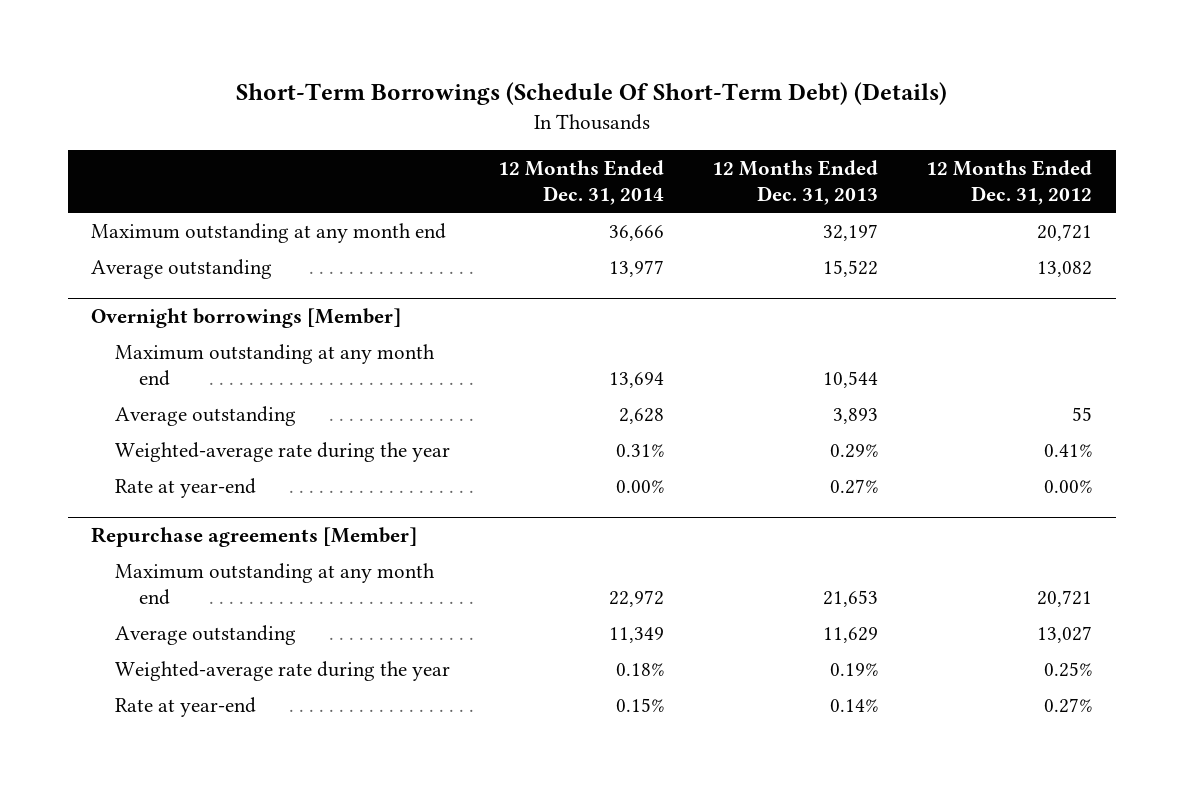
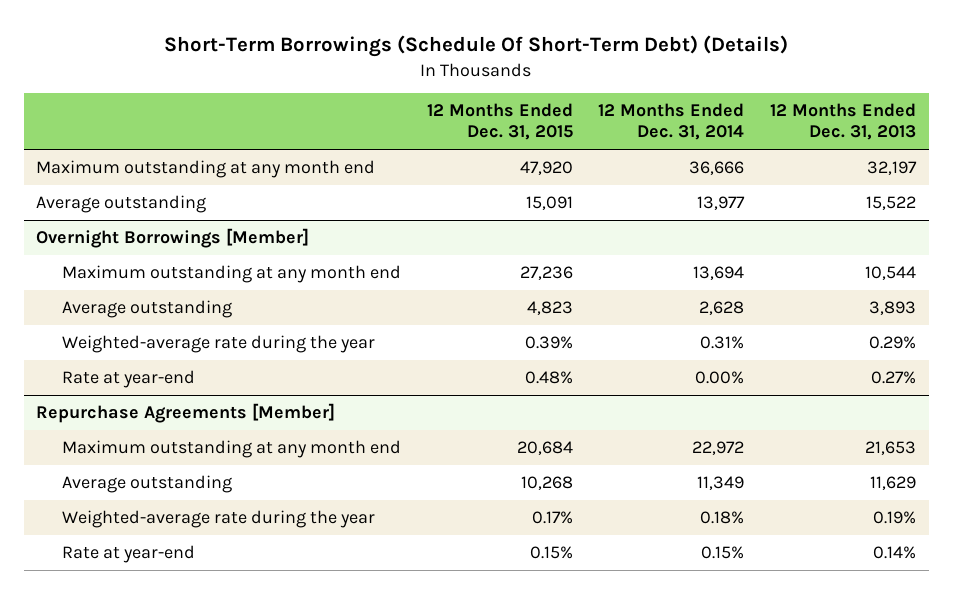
- | 12 Months Ended Dec. 31, 2014 | 12 Months Ended Dec. 31, 2013 | 12 Months Ended Dec. 31, 2012
+ | 12 Months Ended Dec. 31, 2015 | 12 Months Ended Dec. 31, 2014 | 12 Months Ended Dec. 31, 2013
- Overnight borrowings [Member]
+ Overnight Borrowings [Member]
- Repurchase agreements [Member]
+ Repurchase Agreements [Member]

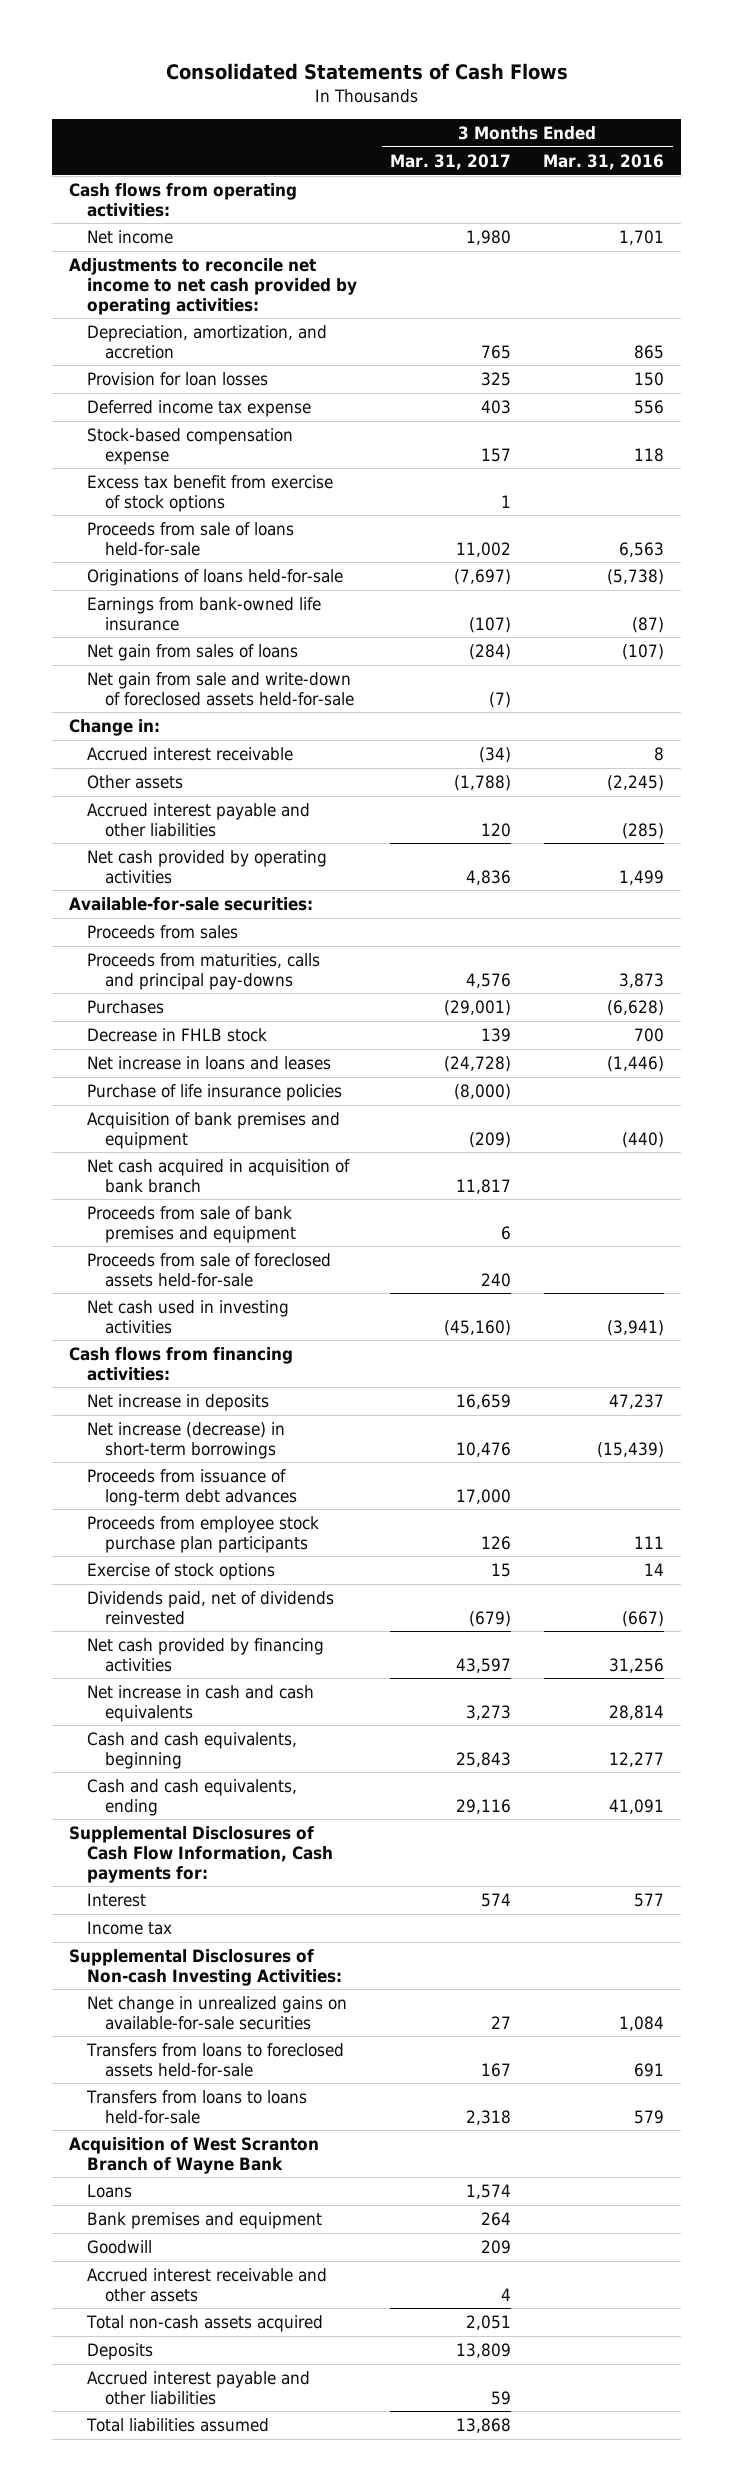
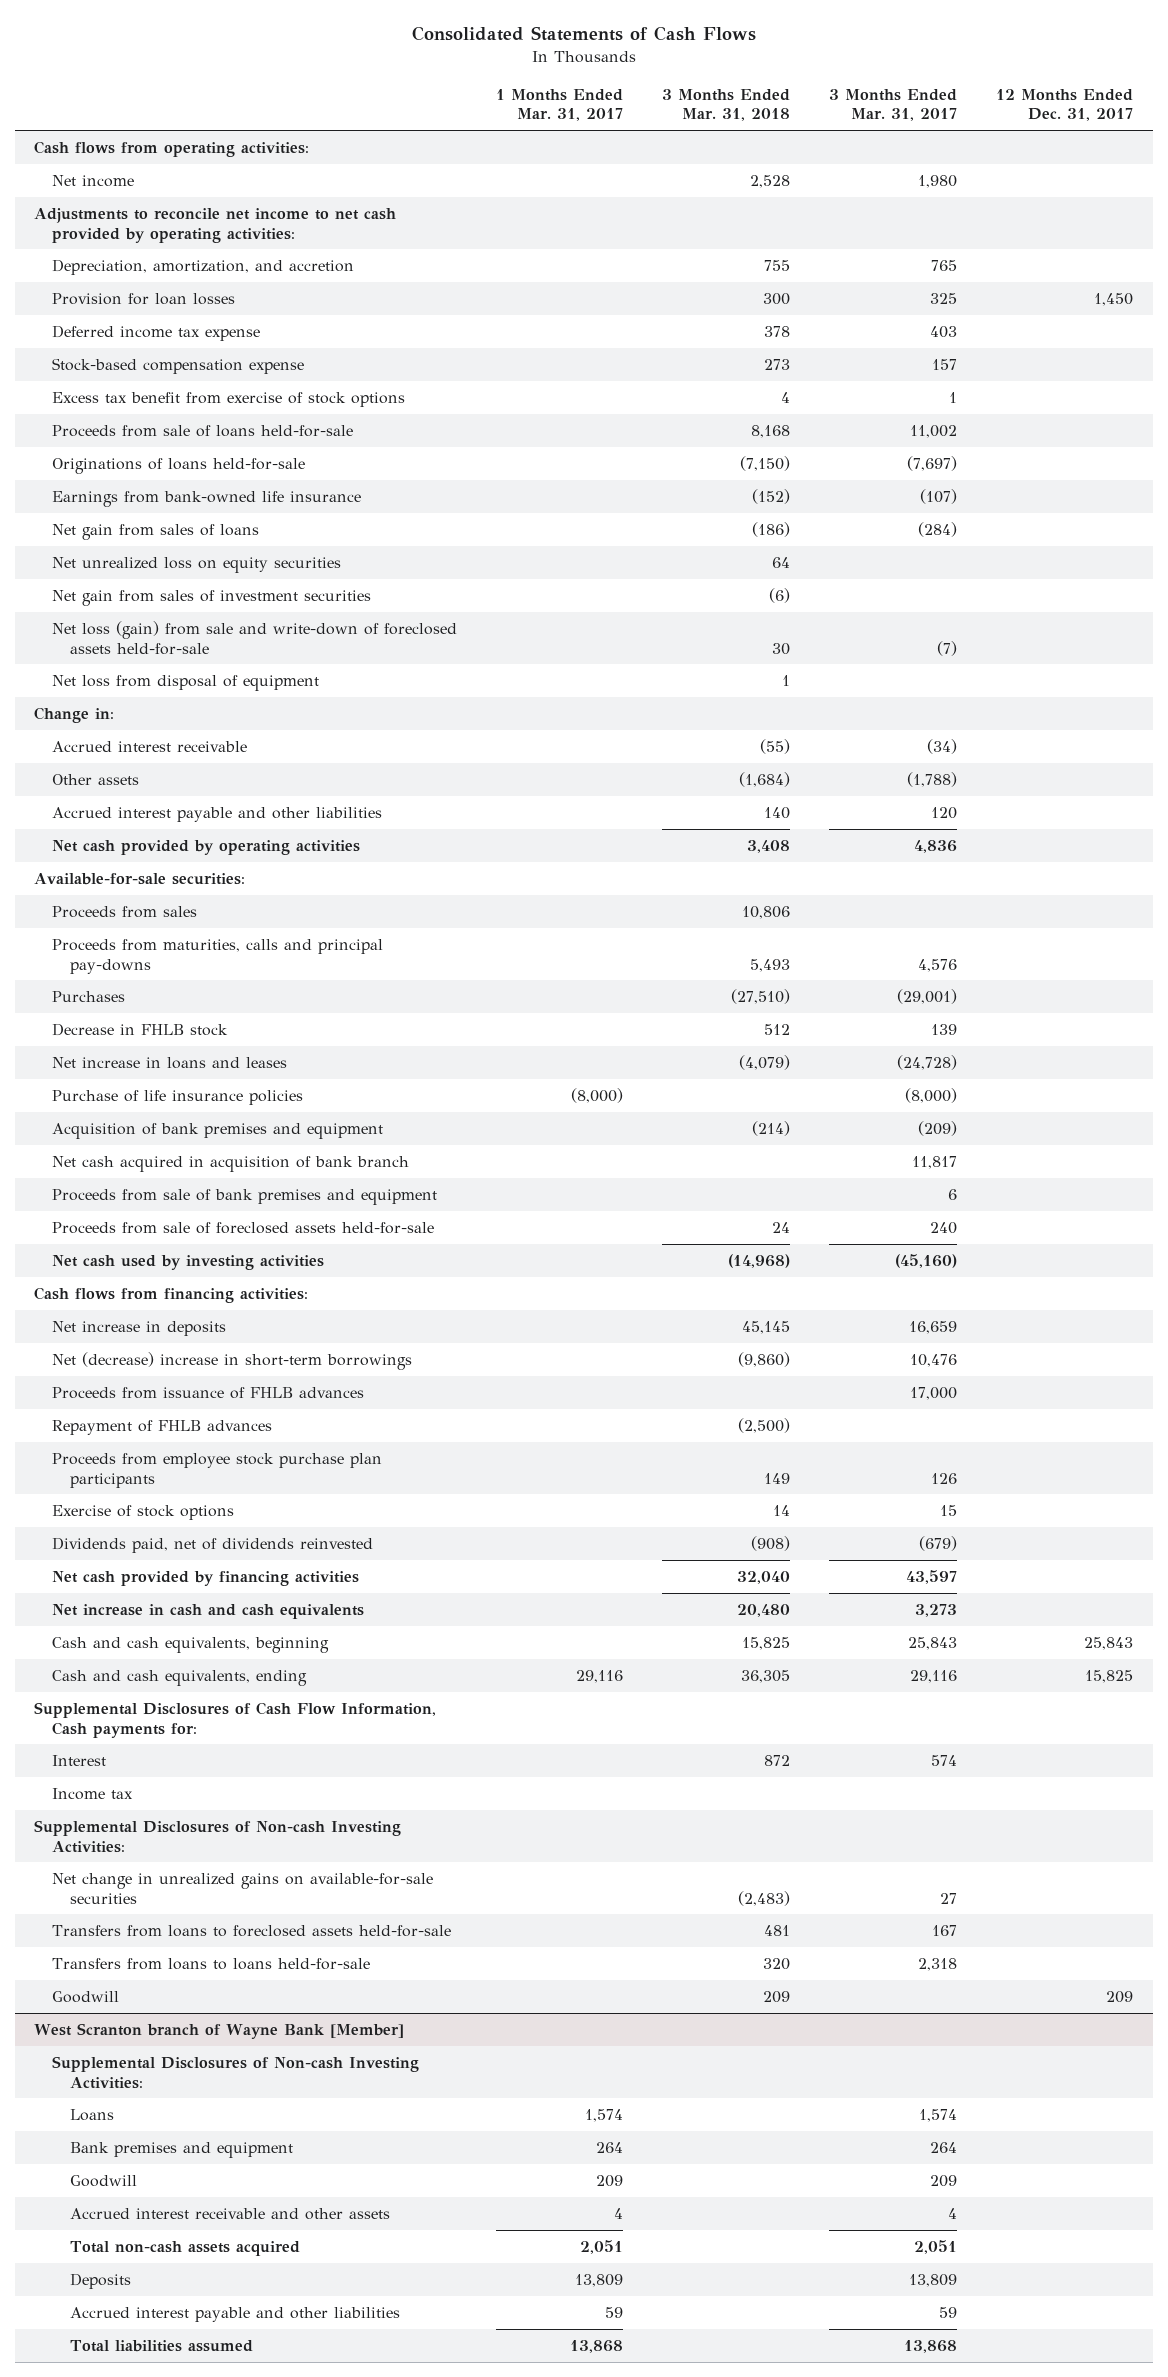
- | 3 Months Ended Mar. 31, 2017 | 3 Months Ended Mar. 31, 2016
+ | 1 Months Ended Mar. 31, 2017 | 3 Months Ended Mar. 31, 2018 | 3 Months Ended Mar. 31, 2017 | 12 Months Ended Dec. 31, 2017
- Net gain from sale and write-down of foreclosed assets held-for-sale | (7) |
+ Net unrealized loss on equity securities | | 64 | |
+ Net gain from sales of investment securities | | (6) | |
+ Net loss (gain) from sale and write-down of foreclosed assets held-for-sale | | 30 | (7) |
+ Net loss from disposal of equipment | | 1 | |
- Net cash used in investing activities | (45,160) | (3,941)
+ Net cash used by investing activities | | (14,968) | (45,160) |
- Net increase (decrease) in short-term borrowings | 10,476 | (15,439)
- Proceeds from issuance of long-term debt advances | 17,000 |
+ Net (decrease) increase in short-term borrowings | | (9,860) | 10,476 |
+ Proceeds from issuance of FHLB advances | | | 17,000 |
+ Repayment of FHLB advances | | (2,500) | |
- Acquisition of West Scranton Branch of Wayne Bank
+ Goodwill | | 209 | | 209
+ West Scranton branch of Wayne Bank [Member]
+ Supplemental Disclosures of Non-cash Investing Activities:

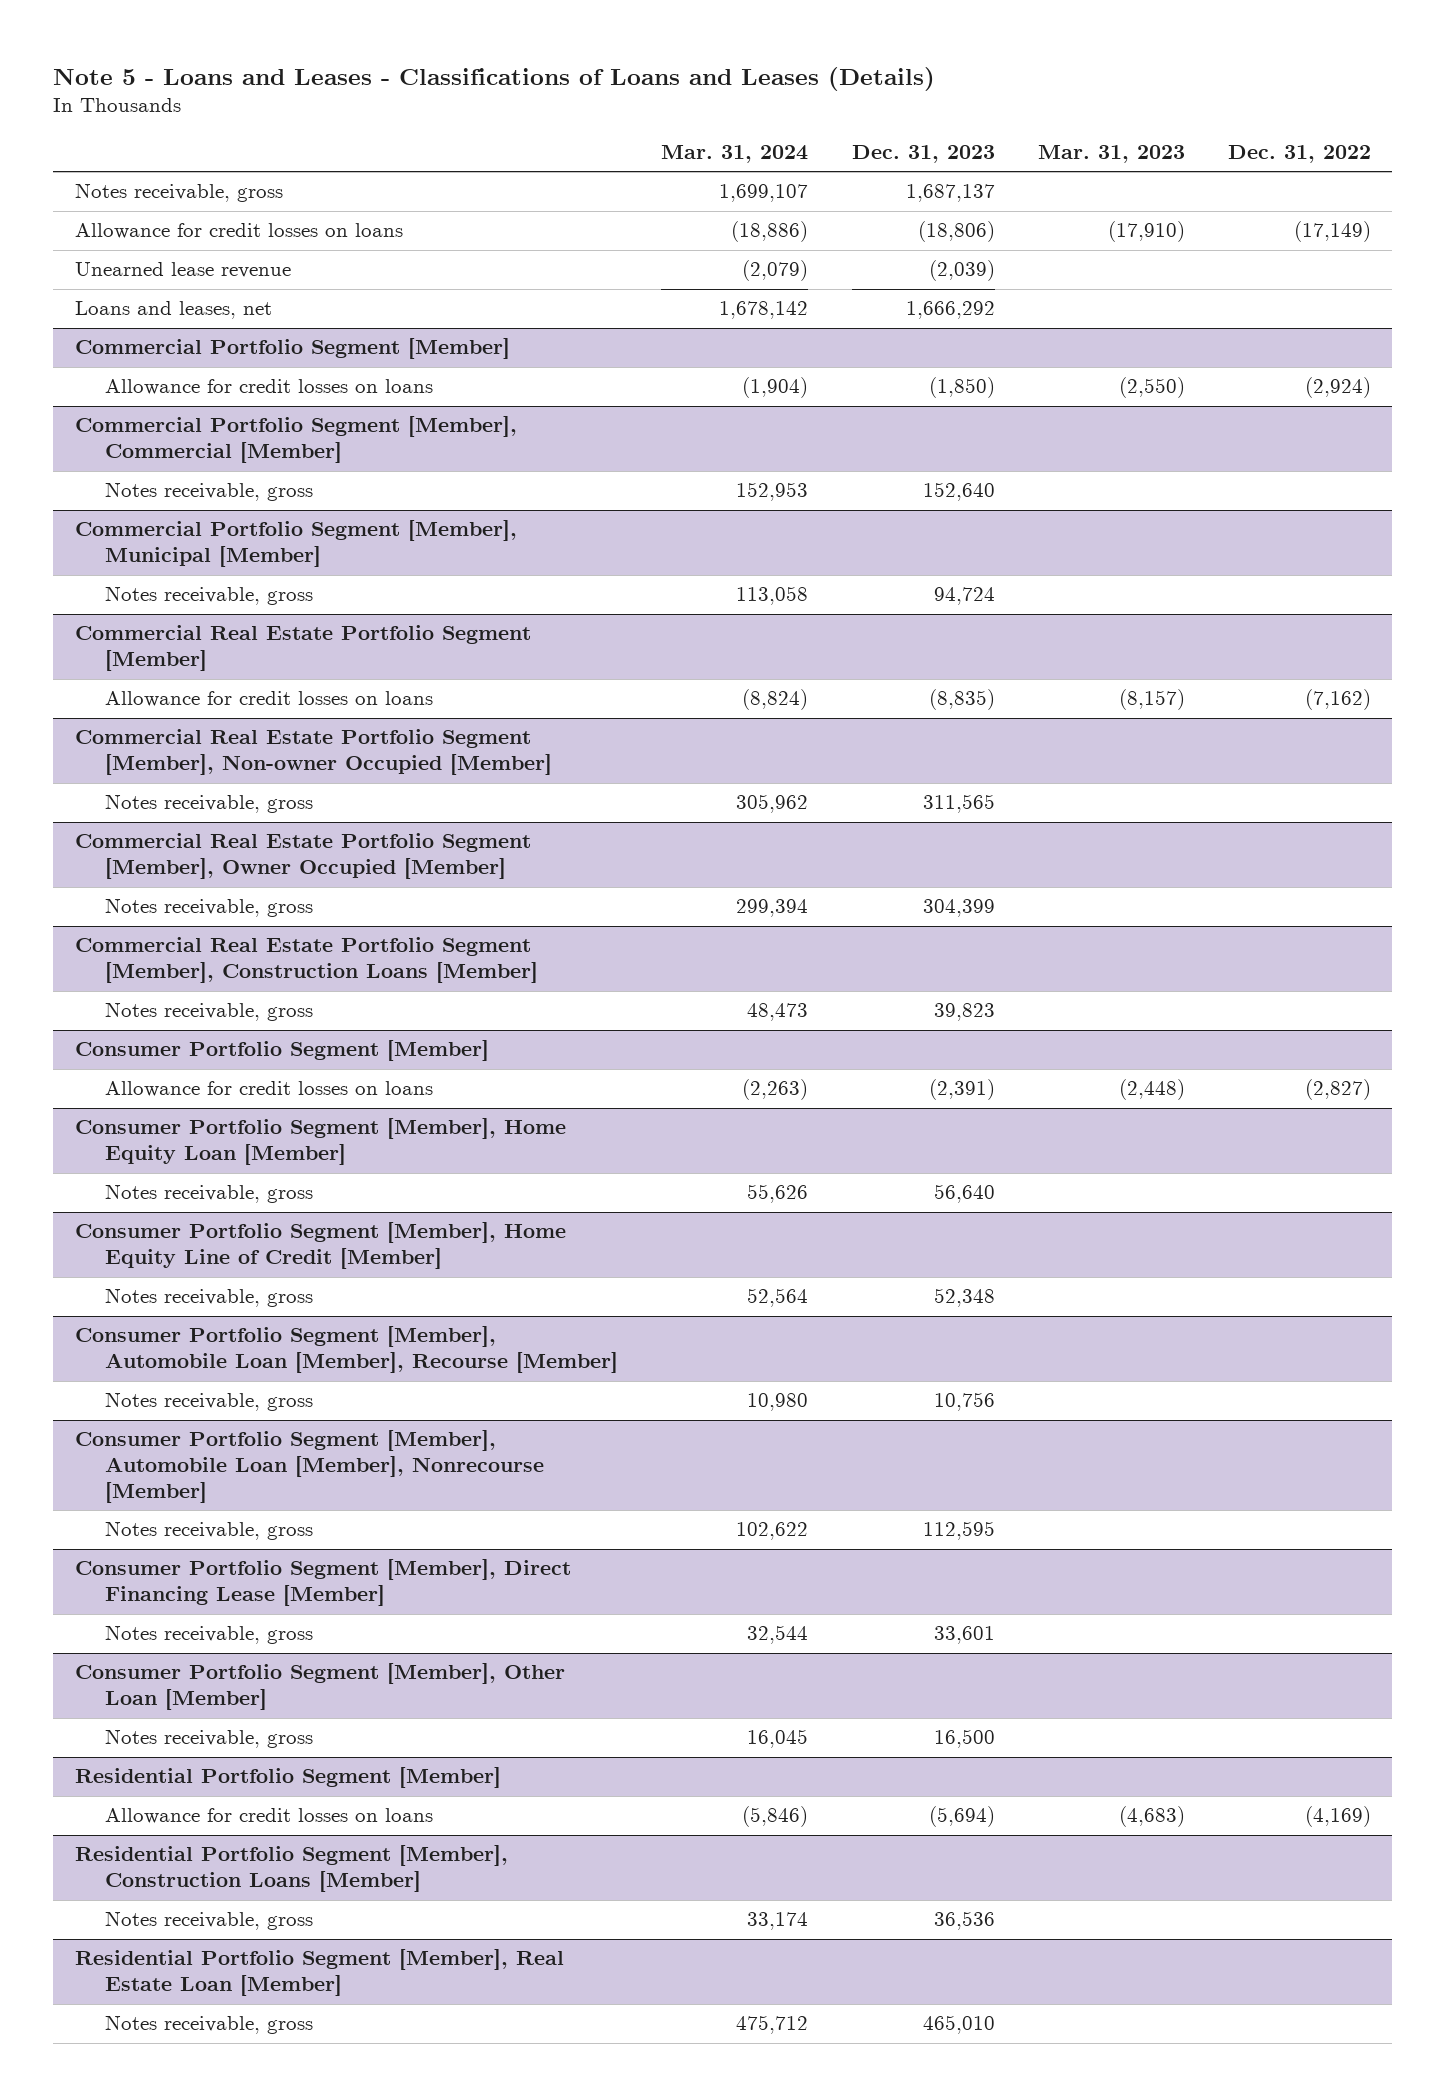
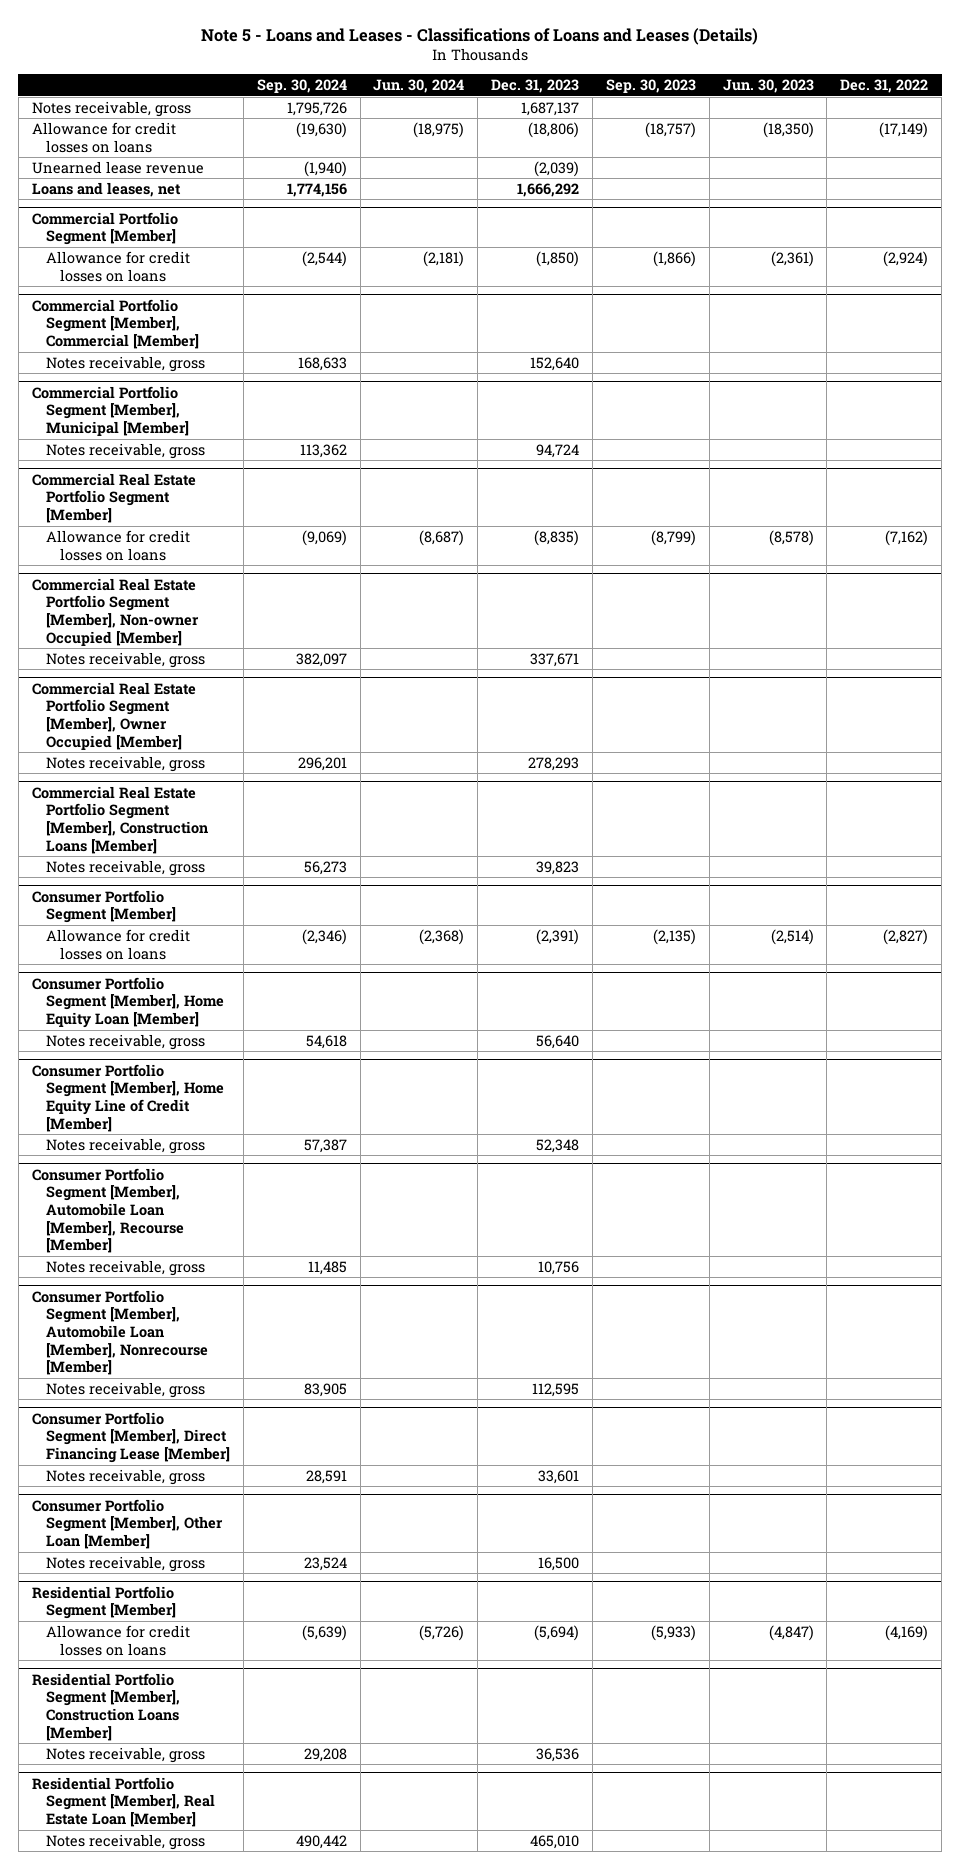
- | Mar. 31, 2024 | Dec. 31, 2023 | Mar. 31, 2023 | Dec. 31, 2022
+ | Sep. 30, 2024 | Jun. 30, 2024 | Dec. 31, 2023 | Sep. 30, 2023 | Jun. 30, 2023 | Dec. 31, 2022
@ Commercial Real Estate Portfolio Segment [Member], Non-owner Occupied [Member]
- Notes receivable, gross | 305,962 | 311,565 | |
+ Notes receivable, gross | 382,097 | | 337,671 | | |
@ Commercial Real Estate Portfolio Segment [Member], Owner Occupied [Member]
- Notes receivable, gross | 299,394 | 304,399 | |
+ Notes receivable, gross | 296,201 | | 278,293 | | |

